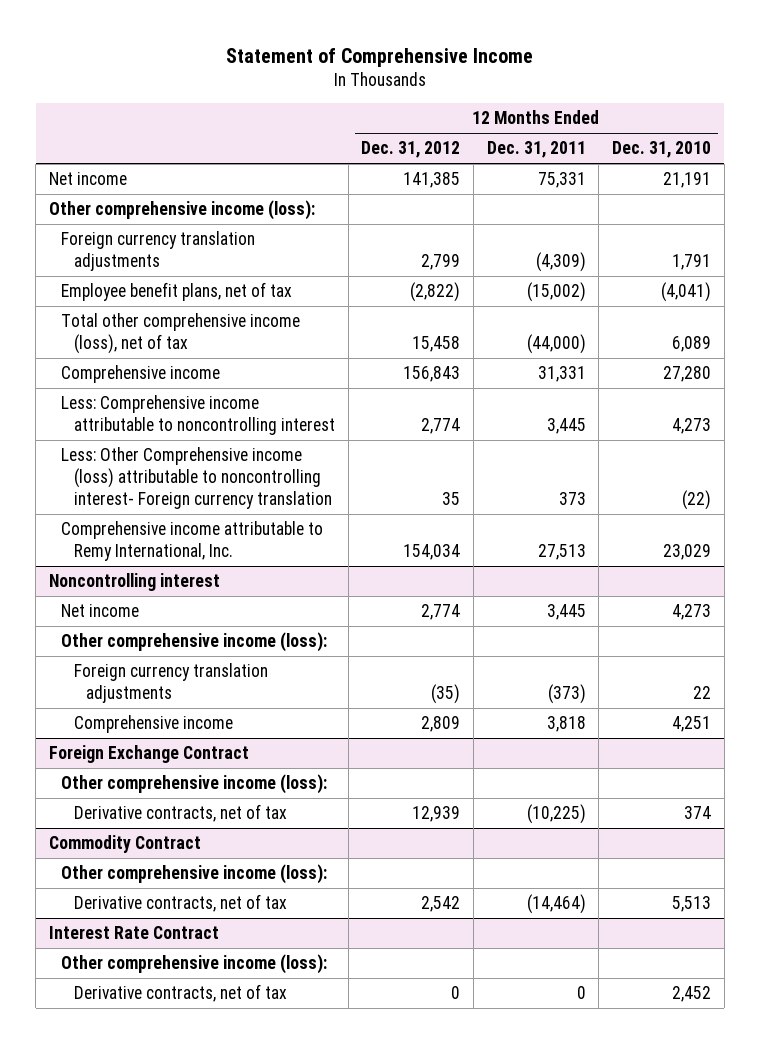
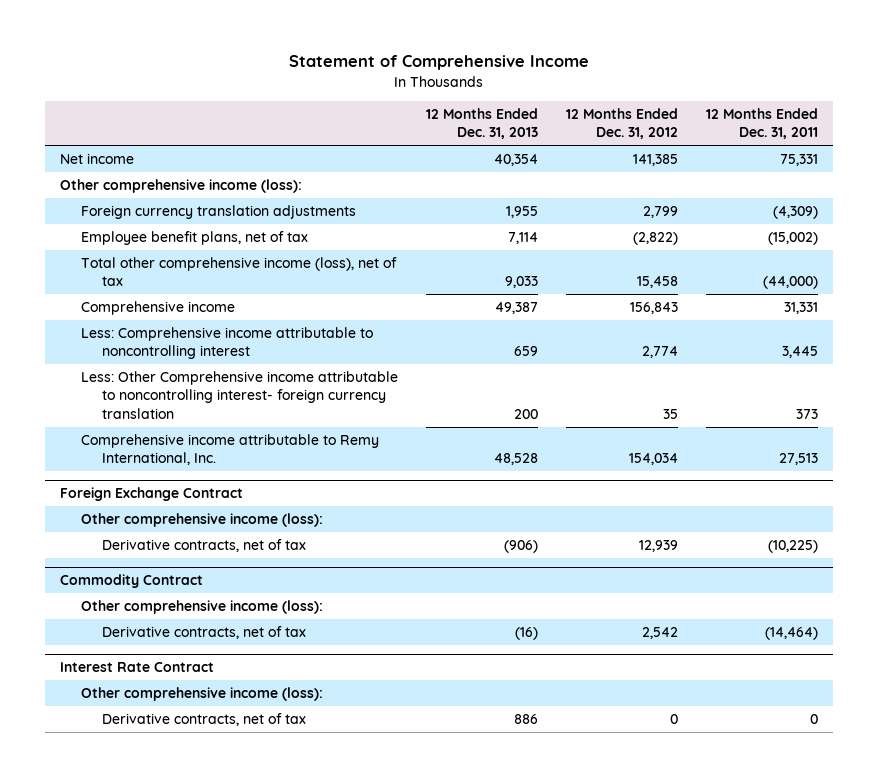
- | 12 Months Ended Dec. 31, 2012 | 12 Months Ended Dec. 31, 2011 | 12 Months Ended Dec. 31, 2010
+ | 12 Months Ended Dec. 31, 2013 | 12 Months Ended Dec. 31, 2012 | 12 Months Ended Dec. 31, 2011
- Less: Other Comprehensive income (loss) attributable to noncontrolling interest- Foreign currency translation | 35 | 373 | (22)
+ Less: Other Comprehensive income attributable to noncontrolling interest- foreign currency translation | 200 | 35 | 373
- Noncontrolling interest
- Net income | 2,774 | 3,445 | 4,273
- Other comprehensive income (loss):
- Foreign currency translation adjustments | (35) | (373) | 22
- Comprehensive income | 2,809 | 3,818 | 4,251

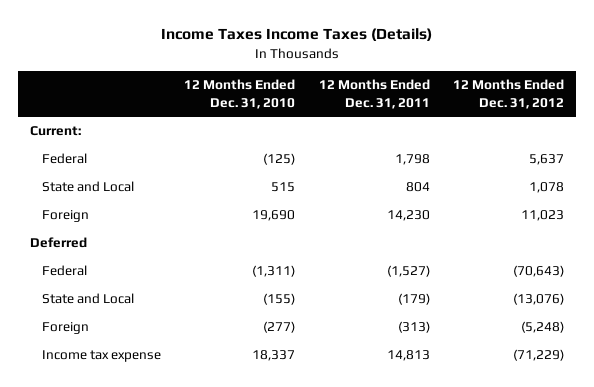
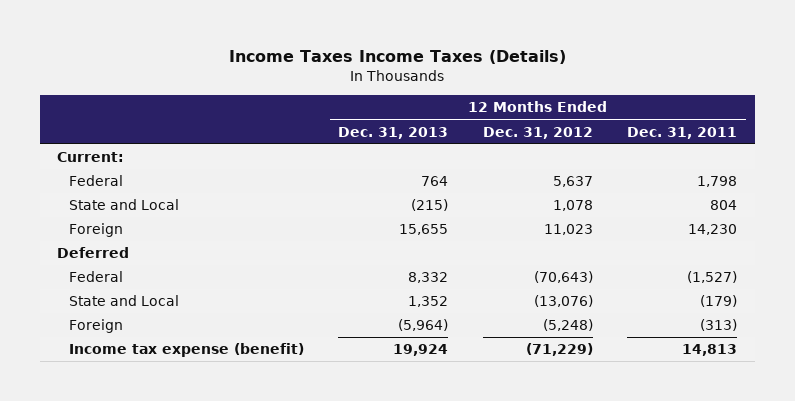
- | 12 Months Ended Dec. 31, 2010 | 12 Months Ended Dec. 31, 2011 | 12 Months Ended Dec. 31, 2012
+ | 12 Months Ended Dec. 31, 2013 | 12 Months Ended Dec. 31, 2012 | 12 Months Ended Dec. 31, 2011
- Income tax expense | 18,337 | 14,813 | (71,229)
+ Income tax expense (benefit) | 19,924 | (71,229) | 14,813

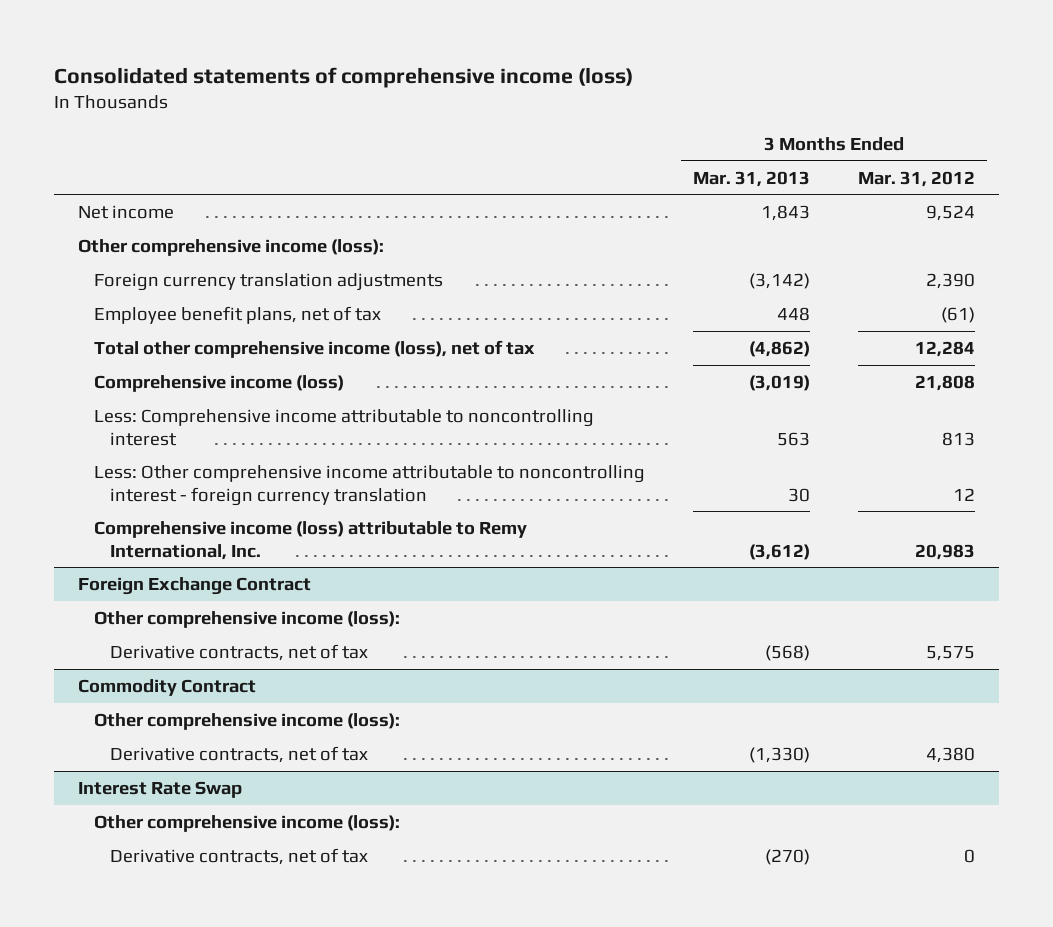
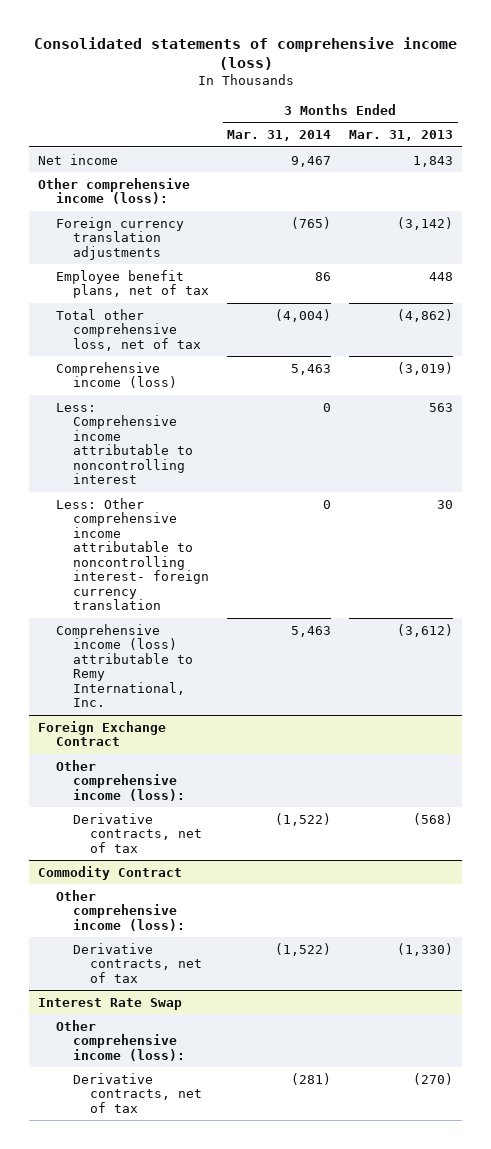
- | 3 Months Ended Mar. 31, 2013 | 3 Months Ended Mar. 31, 2012
+ | 3 Months Ended Mar. 31, 2014 | 3 Months Ended Mar. 31, 2013
- Total other comprehensive income (loss), net of tax | (4,862) | 12,284
+ Total other comprehensive loss, net of tax | (4,004) | (4,862)
- Less: Other comprehensive income attributable to noncontrolling interest - foreign currency translation | 30 | 12
+ Less: Other comprehensive income attributable to noncontrolling interest- foreign currency translation | 0 | 30

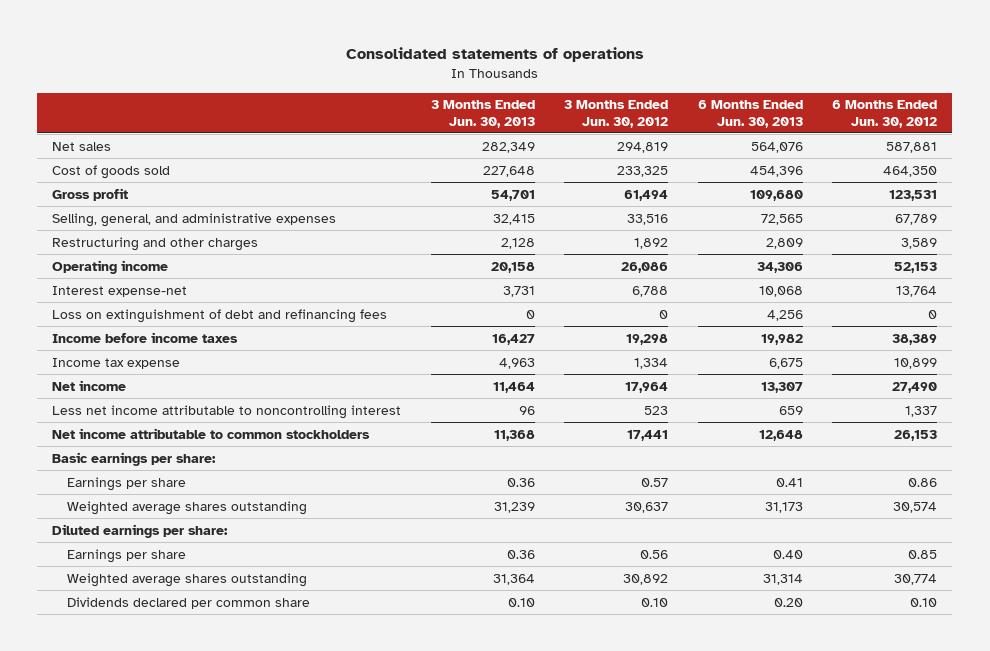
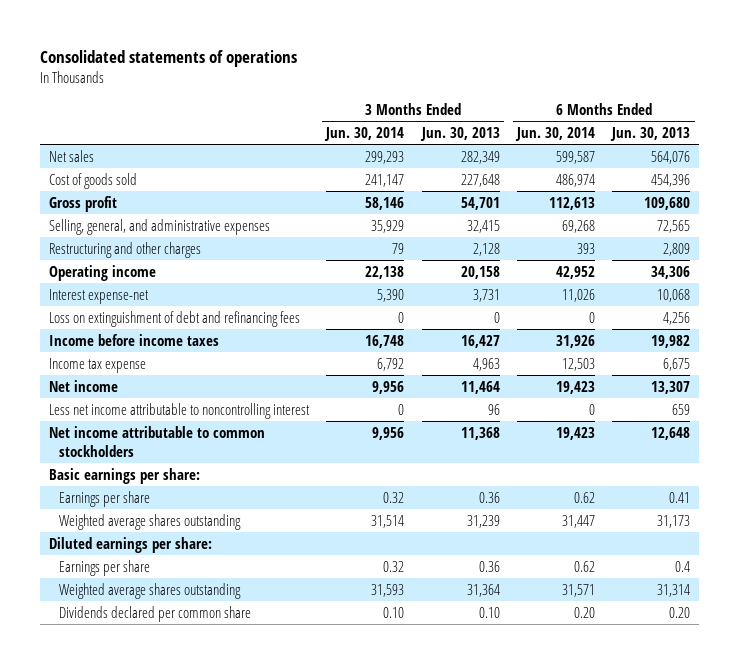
- | 3 Months Ended Jun. 30, 2013 | 3 Months Ended Jun. 30, 2012 | 6 Months Ended Jun. 30, 2013 | 6 Months Ended Jun. 30, 2012
+ | 3 Months Ended Jun. 30, 2014 | 3 Months Ended Jun. 30, 2013 | 6 Months Ended Jun. 30, 2014 | 6 Months Ended Jun. 30, 2013
- Earnings per share | 0.36 | 0.56 | 0.40 | 0.85
+ Earnings per share | 0.32 | 0.36 | 0.62 | 0.4

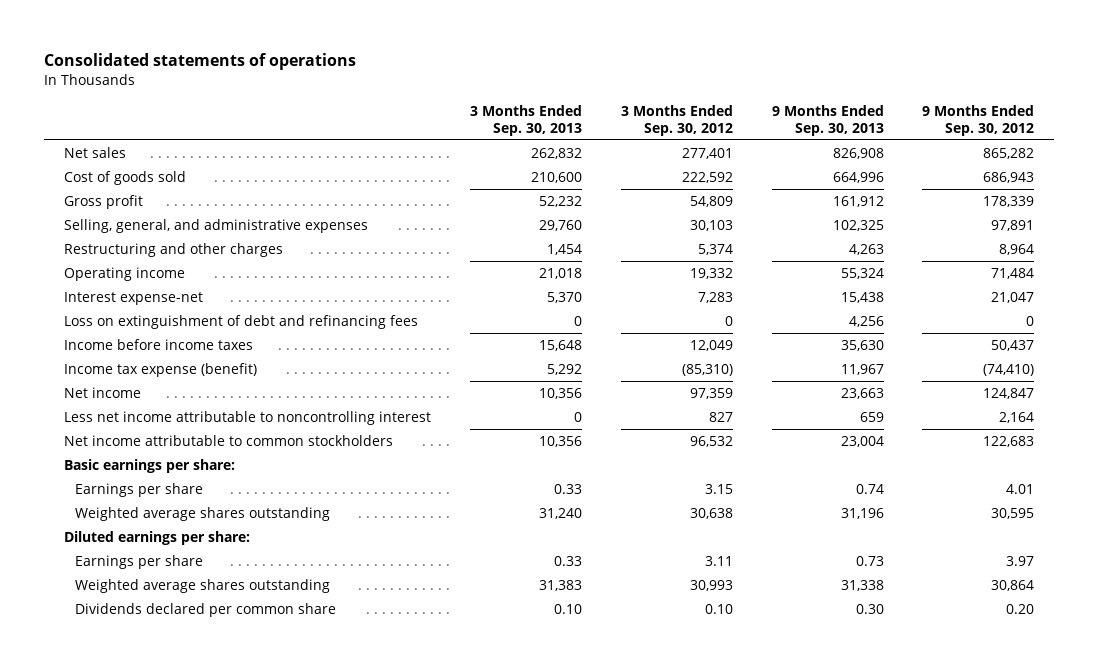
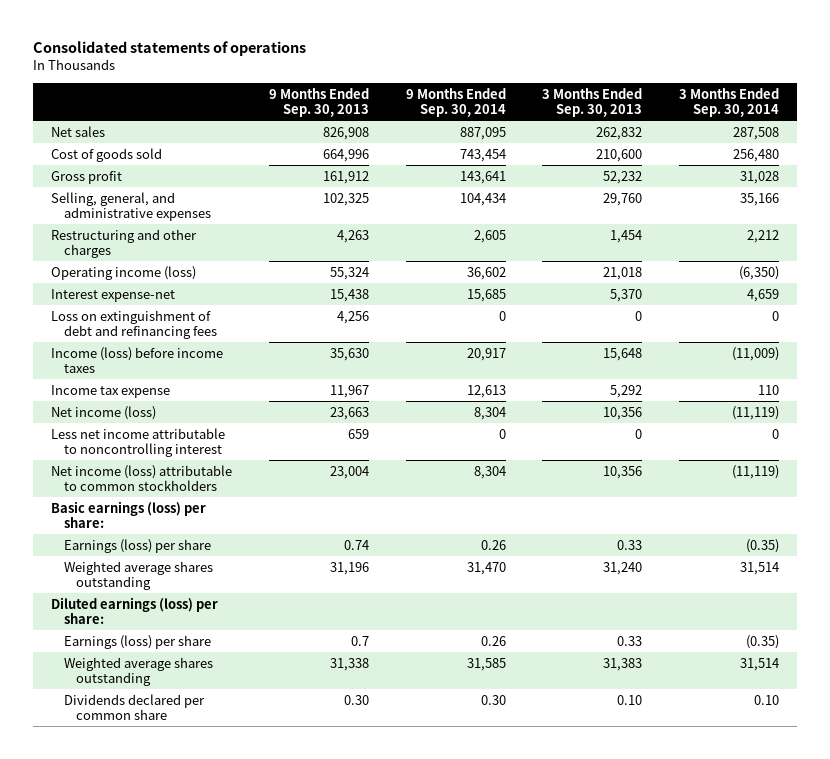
- | 3 Months Ended Sep. 30, 2013 | 3 Months Ended Sep. 30, 2012 | 9 Months Ended Sep. 30, 2013 | 9 Months Ended Sep. 30, 2012
+ | 9 Months Ended Sep. 30, 2013 | 9 Months Ended Sep. 30, 2014 | 3 Months Ended Sep. 30, 2013 | 3 Months Ended Sep. 30, 2014
- Operating income | 21,018 | 19,332 | 55,324 | 71,484
+ Operating income (loss) | 55,324 | 36,602 | 21,018 | (6,350)
- Income before income taxes | 15,648 | 12,049 | 35,630 | 50,437
- Income tax expense (benefit) | 5,292 | (85,310) | 11,967 | (74,410)
- Net income | 10,356 | 97,359 | 23,663 | 124,847
+ Income (loss) before income taxes | 35,630 | 20,917 | 15,648 | (11,009)
+ Income tax expense | 11,967 | 12,613 | 5,292 | 110
+ Net income (loss) | 23,663 | 8,304 | 10,356 | (11,119)
- Net income attributable to common stockholders | 10,356 | 96,532 | 23,004 | 122,683
- Basic earnings per share:
- Earnings per share | 0.33 | 3.15 | 0.74 | 4.01
+ Net income (loss) attributable to common stockholders | 23,004 | 8,304 | 10,356 | (11,119)
+ Basic earnings (loss) per share:
+ Earnings (loss) per share | 0.74 | 0.26 | 0.33 | (0.35)
- Diluted earnings per share:
- Earnings per share | 0.33 | 3.11 | 0.73 | 3.97
+ Diluted earnings (loss) per share:
+ Earnings (loss) per share | 0.7 | 0.26 | 0.33 | (0.35)

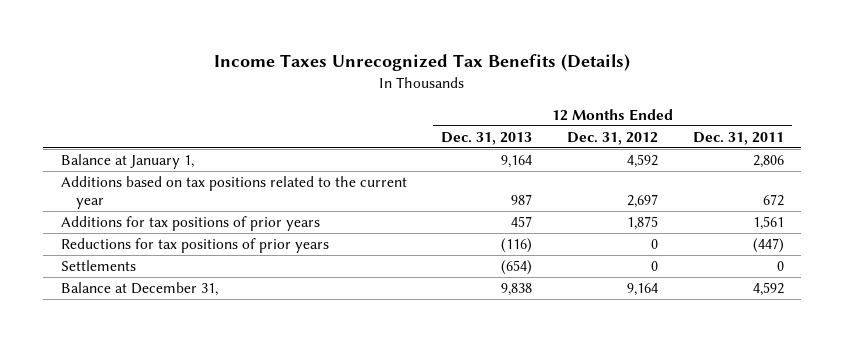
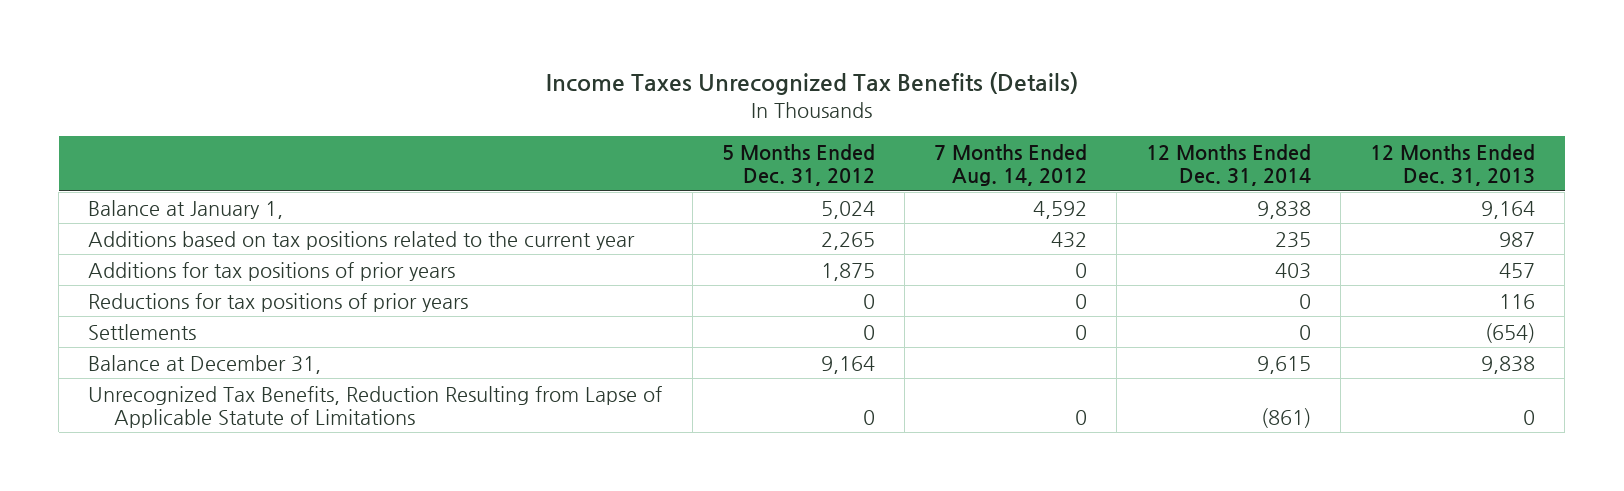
- | 12 Months Ended Dec. 31, 2013 | 12 Months Ended Dec. 31, 2012 | 12 Months Ended Dec. 31, 2011
+ | 5 Months Ended Dec. 31, 2012 | 7 Months Ended Aug. 14, 2012 | 12 Months Ended Dec. 31, 2014 | 12 Months Ended Dec. 31, 2013
- Reductions for tax positions of prior years | (116) | 0 | (447)
+ Reductions for tax positions of prior years | 0 | 0 | 0 | 116
+ Unrecognized Tax Benefits, Reduction Resulting from Lapse of Applicable Statute of Limitations | 0 | 0 | (861) | 0

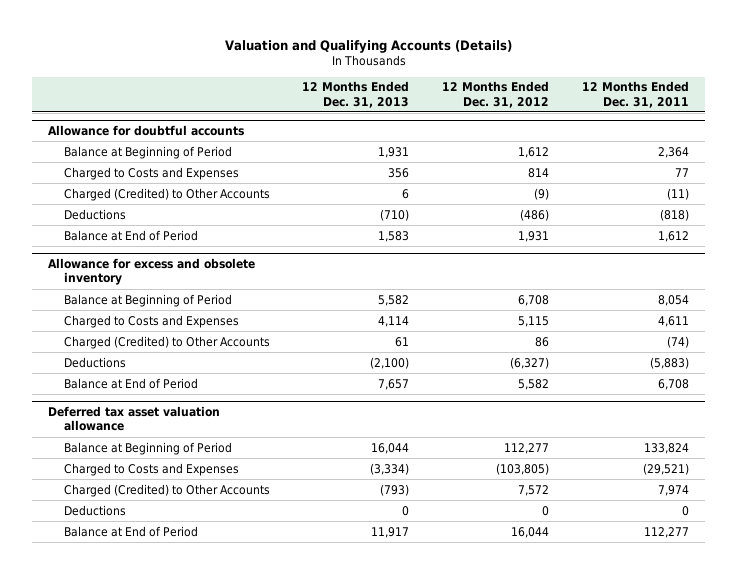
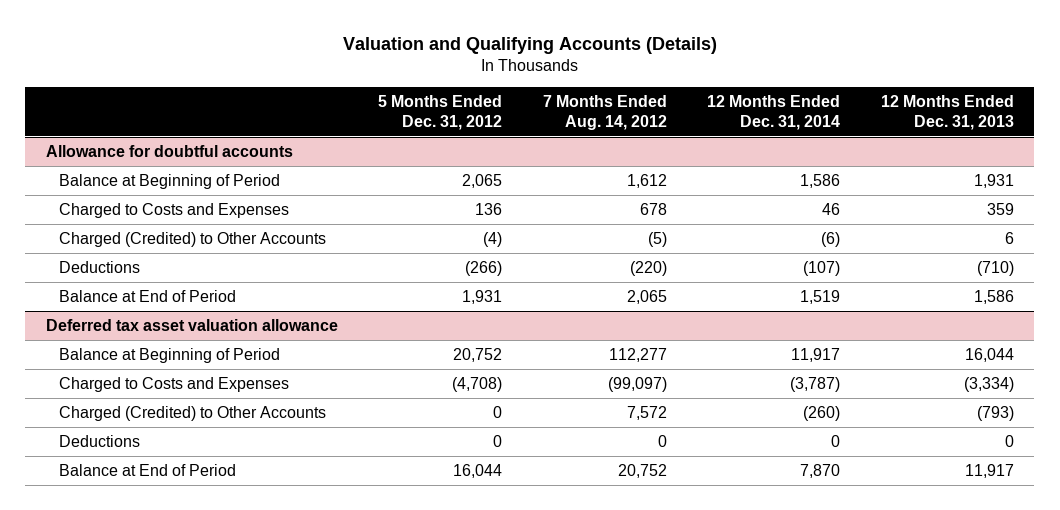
- | 12 Months Ended Dec. 31, 2013 | 12 Months Ended Dec. 31, 2012 | 12 Months Ended Dec. 31, 2011
+ | 5 Months Ended Dec. 31, 2012 | 7 Months Ended Aug. 14, 2012 | 12 Months Ended Dec. 31, 2014 | 12 Months Ended Dec. 31, 2013
@ Allowance for doubtful accounts
- Charged to Costs and Expenses | 356 | 814 | 77
+ Charged to Costs and Expenses | 136 | 678 | 46 | 359
- Balance at End of Period | 1,583 | 1,931 | 1,612
- Allowance for excess and obsolete inventory
- Balance at Beginning of Period | 5,582 | 6,708 | 8,054
- Charged to Costs and Expenses | 4,114 | 5,115 | 4,611
- Charged (Credited) to Other Accounts | 61 | 86 | (74)
- Deductions | (2,100) | (6,327) | (5,883)
- Balance at End of Period | 7,657 | 5,582 | 6,708
@ Allowance for doubtful accounts
+ Balance at End of Period | 1,931 | 2,065 | 1,519 | 1,586

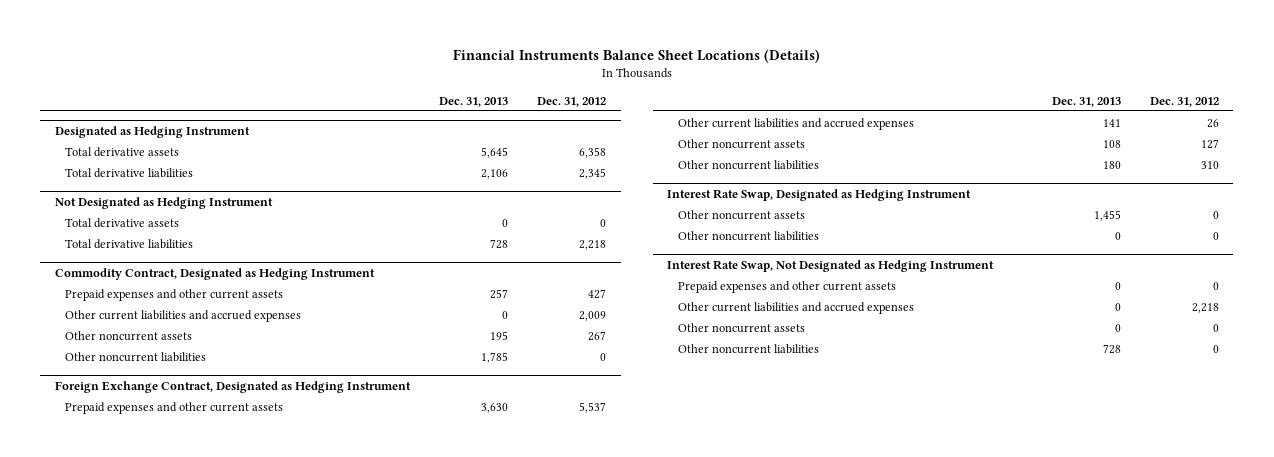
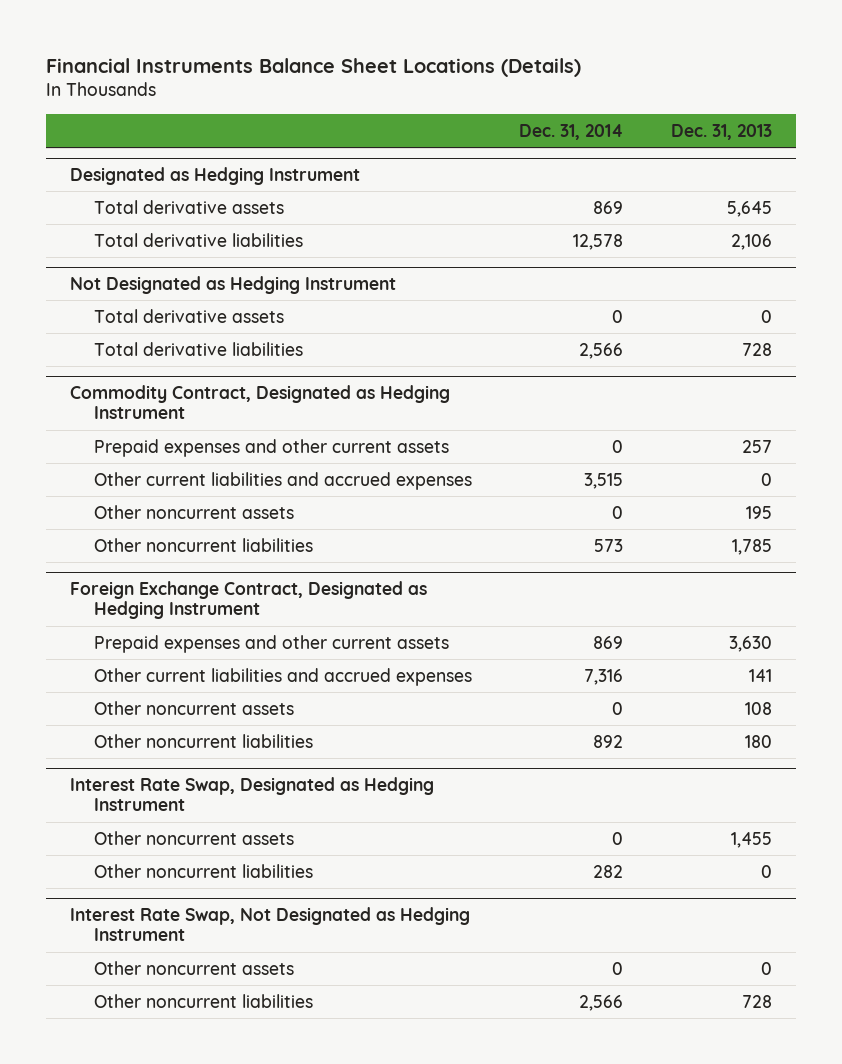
- | Dec. 31, 2013 | Dec. 31, 2012
+ | Dec. 31, 2014 | Dec. 31, 2013
@ Interest Rate Swap, Not Designated as Hedging Instrument
- Prepaid expenses and other current assets | 0 | 0
- Other current liabilities and accrued expenses | 0 | 2,218

